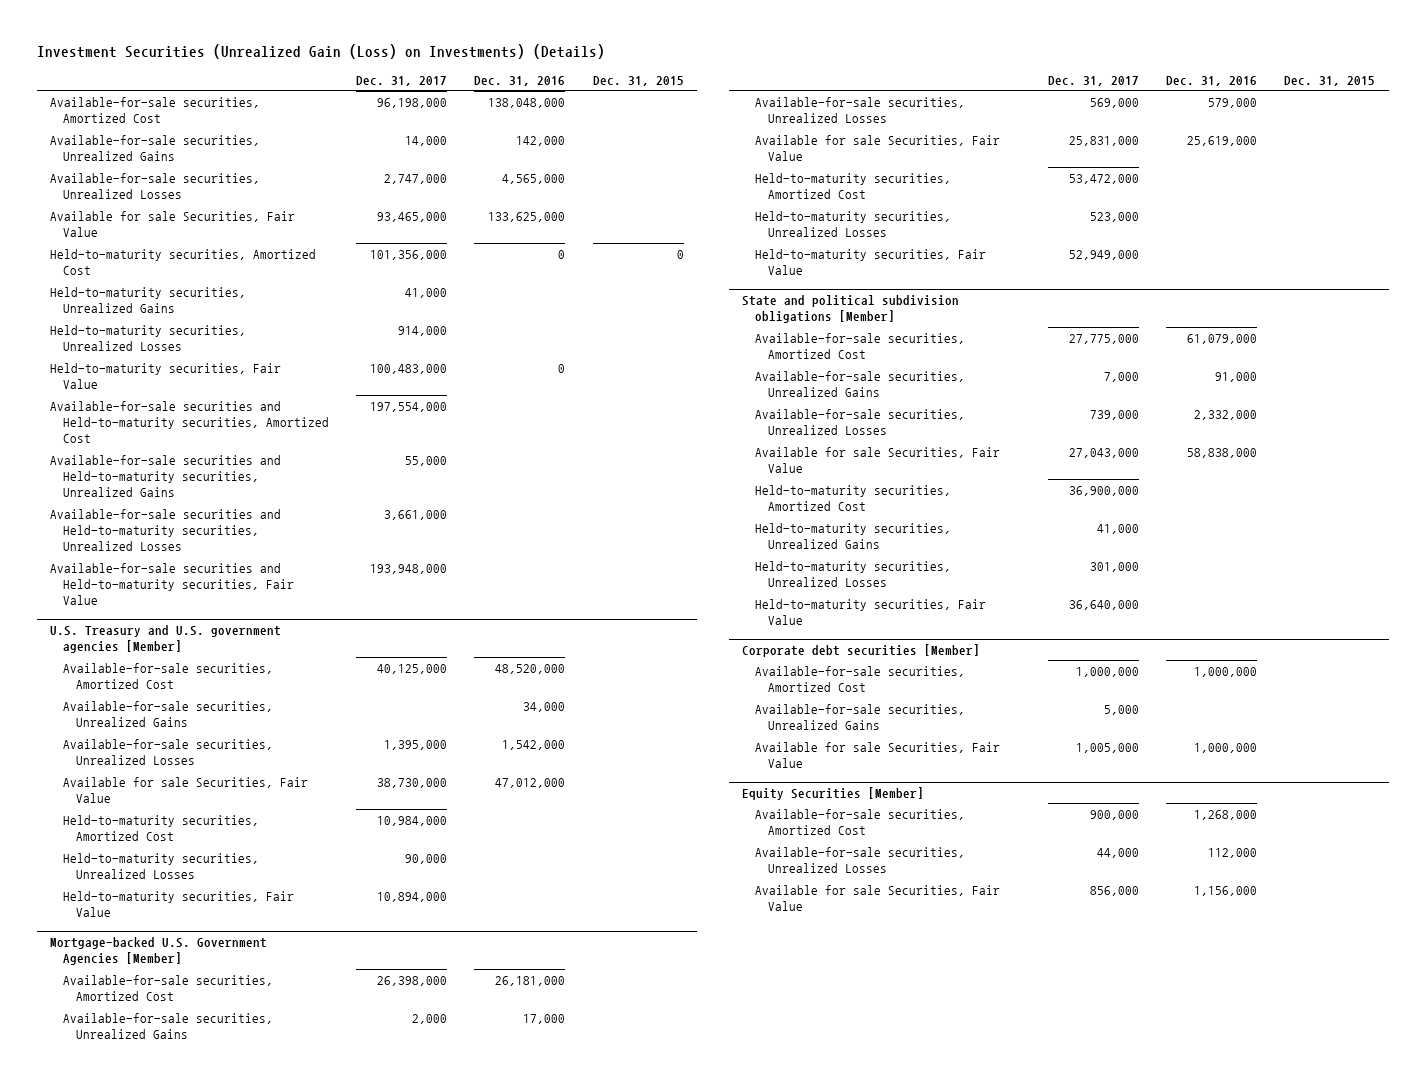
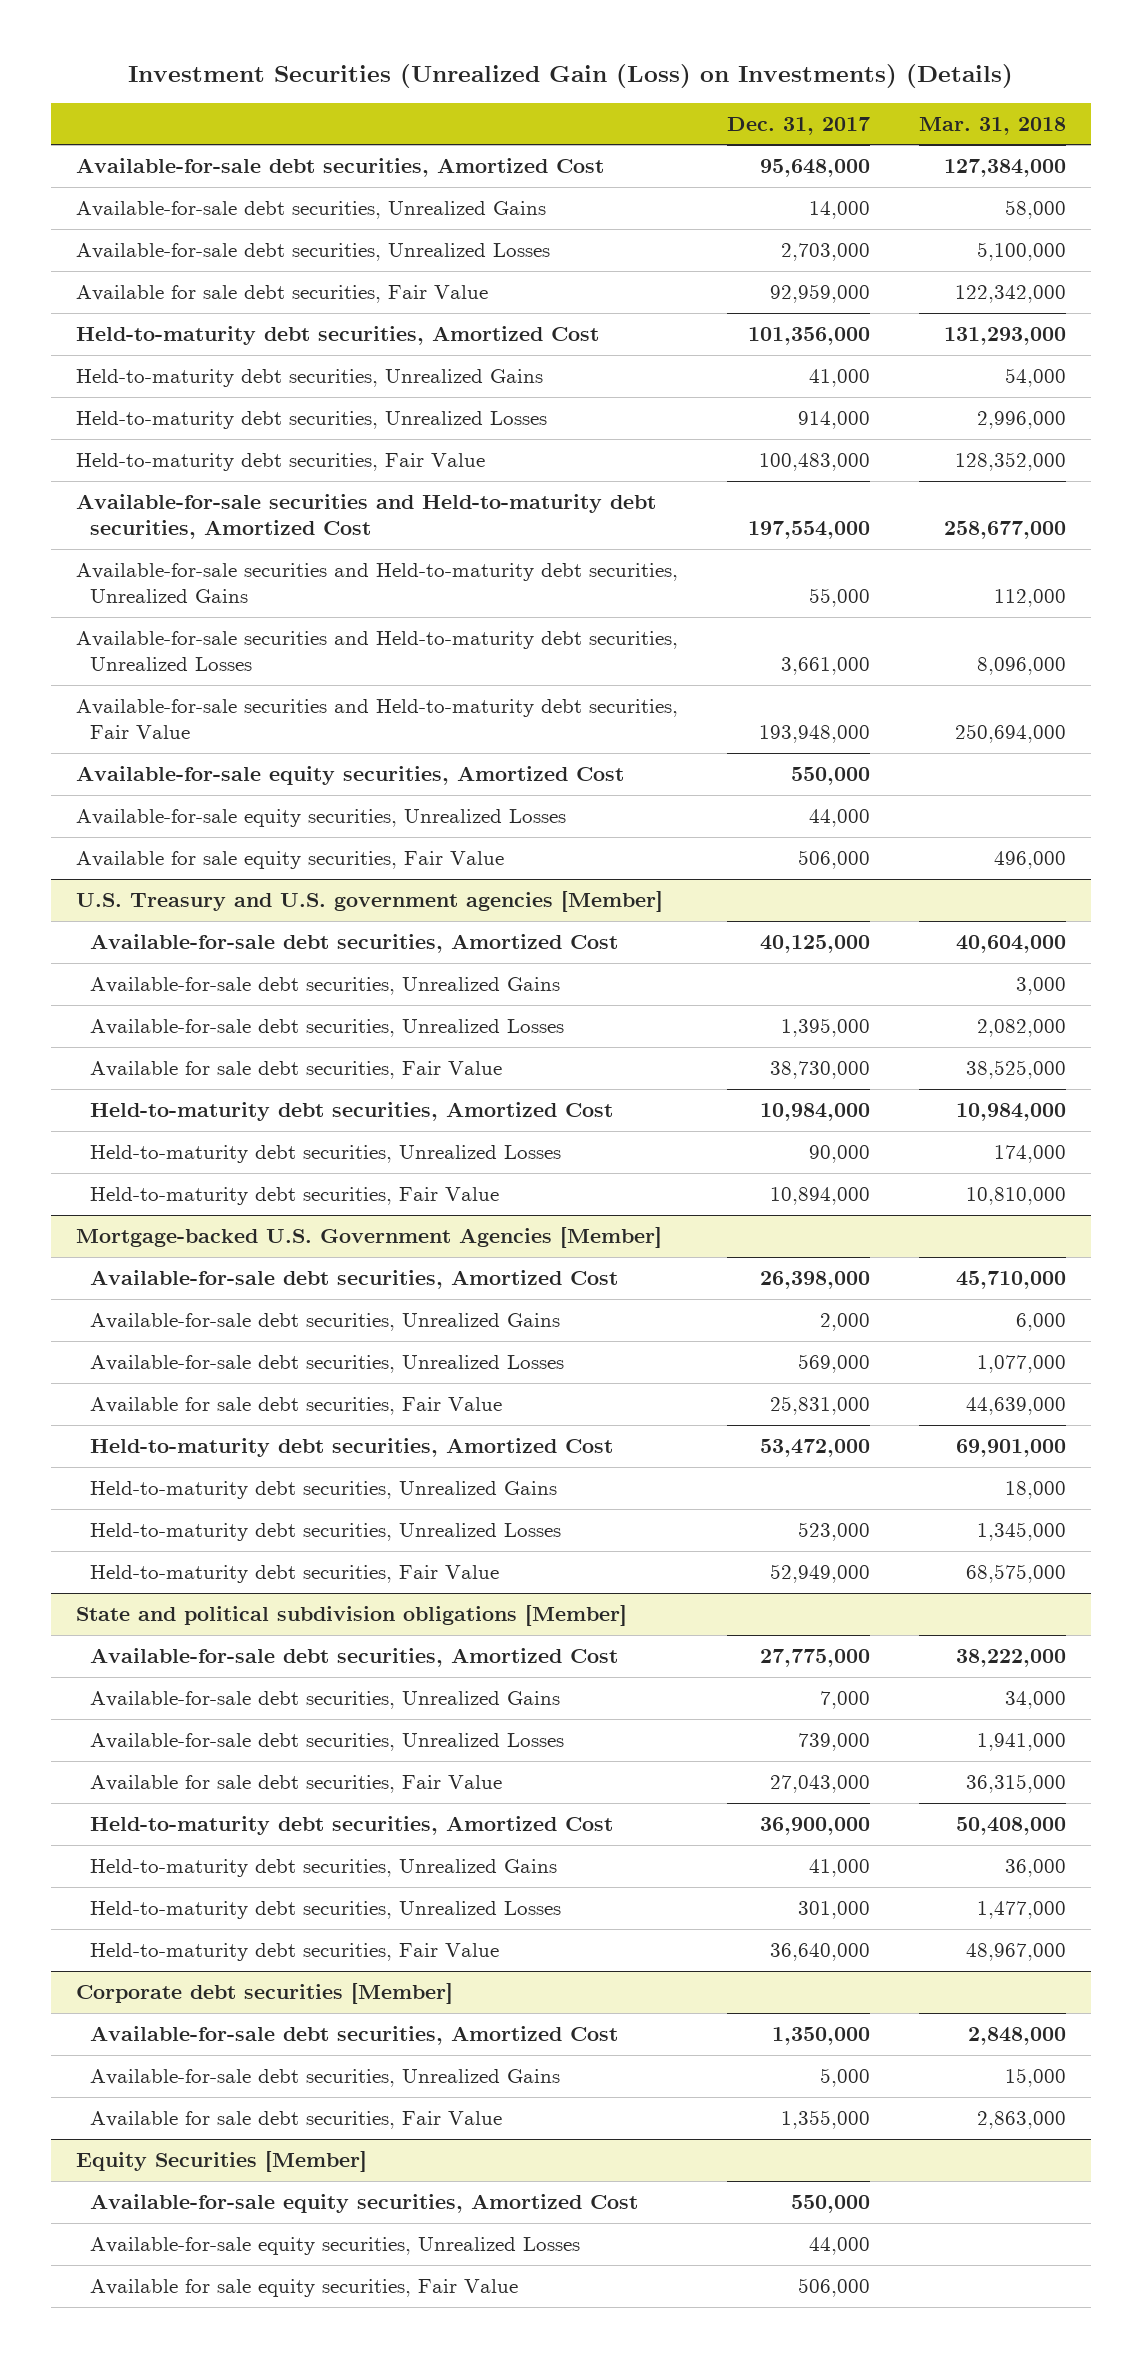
- | Dec. 31, 2017 | Dec. 31, 2016 | Dec. 31, 2015
+ | Dec. 31, 2017 | Mar. 31, 2018
- Available-for-sale securities, Amortized Cost | 96,198,000 | 138,048,000 |
- Available-for-sale securities, Unrealized Gains | 14,000 | 142,000 |
- Available-for-sale securities, Unrealized Losses | 2,747,000 | 4,565,000 |
- Available for sale Securities, Fair Value | 93,465,000 | 133,625,000 |
- Held-to-maturity securities, Amortized Cost | 101,356,000 | 0 | 0
- Held-to-maturity securities, Unrealized Gains | 41,000 | |
- Held-to-maturity securities, Unrealized Losses | 914,000 | |
- Held-to-maturity securities, Fair Value | 100,483,000 | 0 |
- Available-for-sale securities and Held-to-maturity securities, Amortized Cost | 197,554,000 | |
- Available-for-sale securities and Held-to-maturity securities, Unrealized Gains | 55,000 | |
- Available-for-sale securities and Held-to-maturity securities, Unrealized Losses | 3,661,000 | |
- Available-for-sale securities and Held-to-maturity securities, Fair Value | 193,948,000 | |
+ Available-for-sale debt securities, Amortized Cost | 95,648,000 | 127,384,000
+ Available-for-sale debt securities, Unrealized Gains | 14,000 | 58,000
+ Available-for-sale debt securities, Unrealized Losses | 2,703,000 | 5,100,000
+ Available for sale debt securities, Fair Value | 92,959,000 | 122,342,000
+ Held-to-maturity debt securities, Amortized Cost | 101,356,000 | 131,293,000
+ Held-to-maturity debt securities, Unrealized Gains | 41,000 | 54,000
+ Held-to-maturity debt securities, Unrealized Losses | 914,000 | 2,996,000
+ Held-to-maturity debt securities, Fair Value | 100,483,000 | 128,352,000
+ Available-for-sale securities and Held-to-maturity debt securities, Amortized Cost | 197,554,000 | 258,677,000
+ Available-for-sale securities and Held-to-maturity debt securities, Unrealized Gains | 55,000 | 112,000
+ Available-for-sale securities and Held-to-maturity debt securities, Unrealized Losses | 3,661,000 | 8,096,000
+ Available-for-sale securities and Held-to-maturity debt securities, Fair Value | 193,948,000 | 250,694,000
+ Available-for-sale equity securities, Amortized Cost | 550,000 |
+ Available-for-sale equity securities, Unrealized Losses | 44,000 |
+ Available for sale equity securities, Fair Value | 506,000 | 496,000
@ U.S. Treasury and U.S. government agencies [Member]
- Available-for-sale securities, Amortized Cost | 40,125,000 | 48,520,000 |
- Available-for-sale securities, Unrealized Gains | | 34,000 |
- Available-for-sale securities, Unrealized Losses | 1,395,000 | 1,542,000 |
- Available for sale Securities, Fair Value | 38,730,000 | 47,012,000 |
- Held-to-maturity securities, Amortized Cost | 10,984,000 | |
- Held-to-maturity securities, Unrealized Losses | 90,000 | |
- Held-to-maturity securities, Fair Value | 10,894,000 | |
+ Available-for-sale debt securities, Amortized Cost | 40,125,000 | 40,604,000
+ Available-for-sale debt securities, Unrealized Gains | | 3,000
+ Available-for-sale debt securities, Unrealized Losses | 1,395,000 | 2,082,000
+ Available for sale debt securities, Fair Value | 38,730,000 | 38,525,000
+ Held-to-maturity debt securities, Amortized Cost | 10,984,000 | 10,984,000
+ Held-to-maturity debt securities, Unrealized Losses | 90,000 | 174,000
+ Held-to-maturity debt securities, Fair Value | 10,894,000 | 10,810,000
@ Mortgage-backed U.S. Government Agencies [Member]
- Available-for-sale securities, Amortized Cost | 26,398,000 | 26,181,000 |
- Available-for-sale securities, Unrealized Gains | 2,000 | 17,000 |
- Available-for-sale securities, Unrealized Losses | 569,000 | 579,000 |
- Available for sale Securities, Fair Value | 25,831,000 | 25,619,000 |
- Held-to-maturity securities, Amortized Cost | 53,472,000 | |
- Held-to-maturity securities, Unrealized Losses | 523,000 | |
- Held-to-maturity securities, Fair Value | 52,949,000 | |
+ Available-for-sale debt securities, Amortized Cost | 26,398,000 | 45,710,000
+ Available-for-sale debt securities, Unrealized Gains | 2,000 | 6,000
+ Available-for-sale debt securities, Unrealized Losses | 569,000 | 1,077,000
+ Available for sale debt securities, Fair Value | 25,831,000 | 44,639,000
+ Held-to-maturity debt securities, Amortized Cost | 53,472,000 | 69,901,000
+ Held-to-maturity debt securities, Unrealized Gains | | 18,000
+ Held-to-maturity debt securities, Unrealized Losses | 523,000 | 1,345,000
+ Held-to-maturity debt securities, Fair Value | 52,949,000 | 68,575,000
@ State and political subdivision obligations [Member]
- Available-for-sale securities, Amortized Cost | 27,775,000 | 61,079,000 |
- Available-for-sale securities, Unrealized Gains | 7,000 | 91,000 |
- Available-for-sale securities, Unrealized Losses | 739,000 | 2,332,000 |
- Available for sale Securities, Fair Value | 27,043,000 | 58,838,000 |
- Held-to-maturity securities, Amortized Cost | 36,900,000 | |
- Held-to-maturity securities, Unrealized Gains | 41,000 | |
- Held-to-maturity securities, Unrealized Losses | 301,000 | |
- Held-to-maturity securities, Fair Value | 36,640,000 | |
+ Available-for-sale debt securities, Amortized Cost | 27,775,000 | 38,222,000
+ Available-for-sale debt securities, Unrealized Gains | 7,000 | 34,000
+ Available-for-sale debt securities, Unrealized Losses | 739,000 | 1,941,000
+ Available for sale debt securities, Fair Value | 27,043,000 | 36,315,000
+ Held-to-maturity debt securities, Amortized Cost | 36,900,000 | 50,408,000
+ Held-to-maturity debt securities, Unrealized Gains | 41,000 | 36,000
+ Held-to-maturity debt securities, Unrealized Losses | 301,000 | 1,477,000
+ Held-to-maturity debt securities, Fair Value | 36,640,000 | 48,967,000
@ Corporate debt securities [Member]
- Available-for-sale securities, Amortized Cost | 1,000,000 | 1,000,000 |
- Available-for-sale securities, Unrealized Gains | 5,000 | |
- Available for sale Securities, Fair Value | 1,005,000 | 1,000,000 |
+ Available-for-sale debt securities, Amortized Cost | 1,350,000 | 2,848,000
+ Available-for-sale debt securities, Unrealized Gains | 5,000 | 15,000
+ Available for sale debt securities, Fair Value | 1,355,000 | 2,863,000
@ Equity Securities [Member]
- Available-for-sale securities, Amortized Cost | 900,000 | 1,268,000 |
- Available-for-sale securities, Unrealized Losses | 44,000 | 112,000 |
- Available for sale Securities, Fair Value | 856,000 | 1,156,000 |
+ Available-for-sale equity securities, Amortized Cost | 550,000 |
+ Available-for-sale equity securities, Unrealized Losses | 44,000 |
+ Available for sale equity securities, Fair Value | 506,000 |

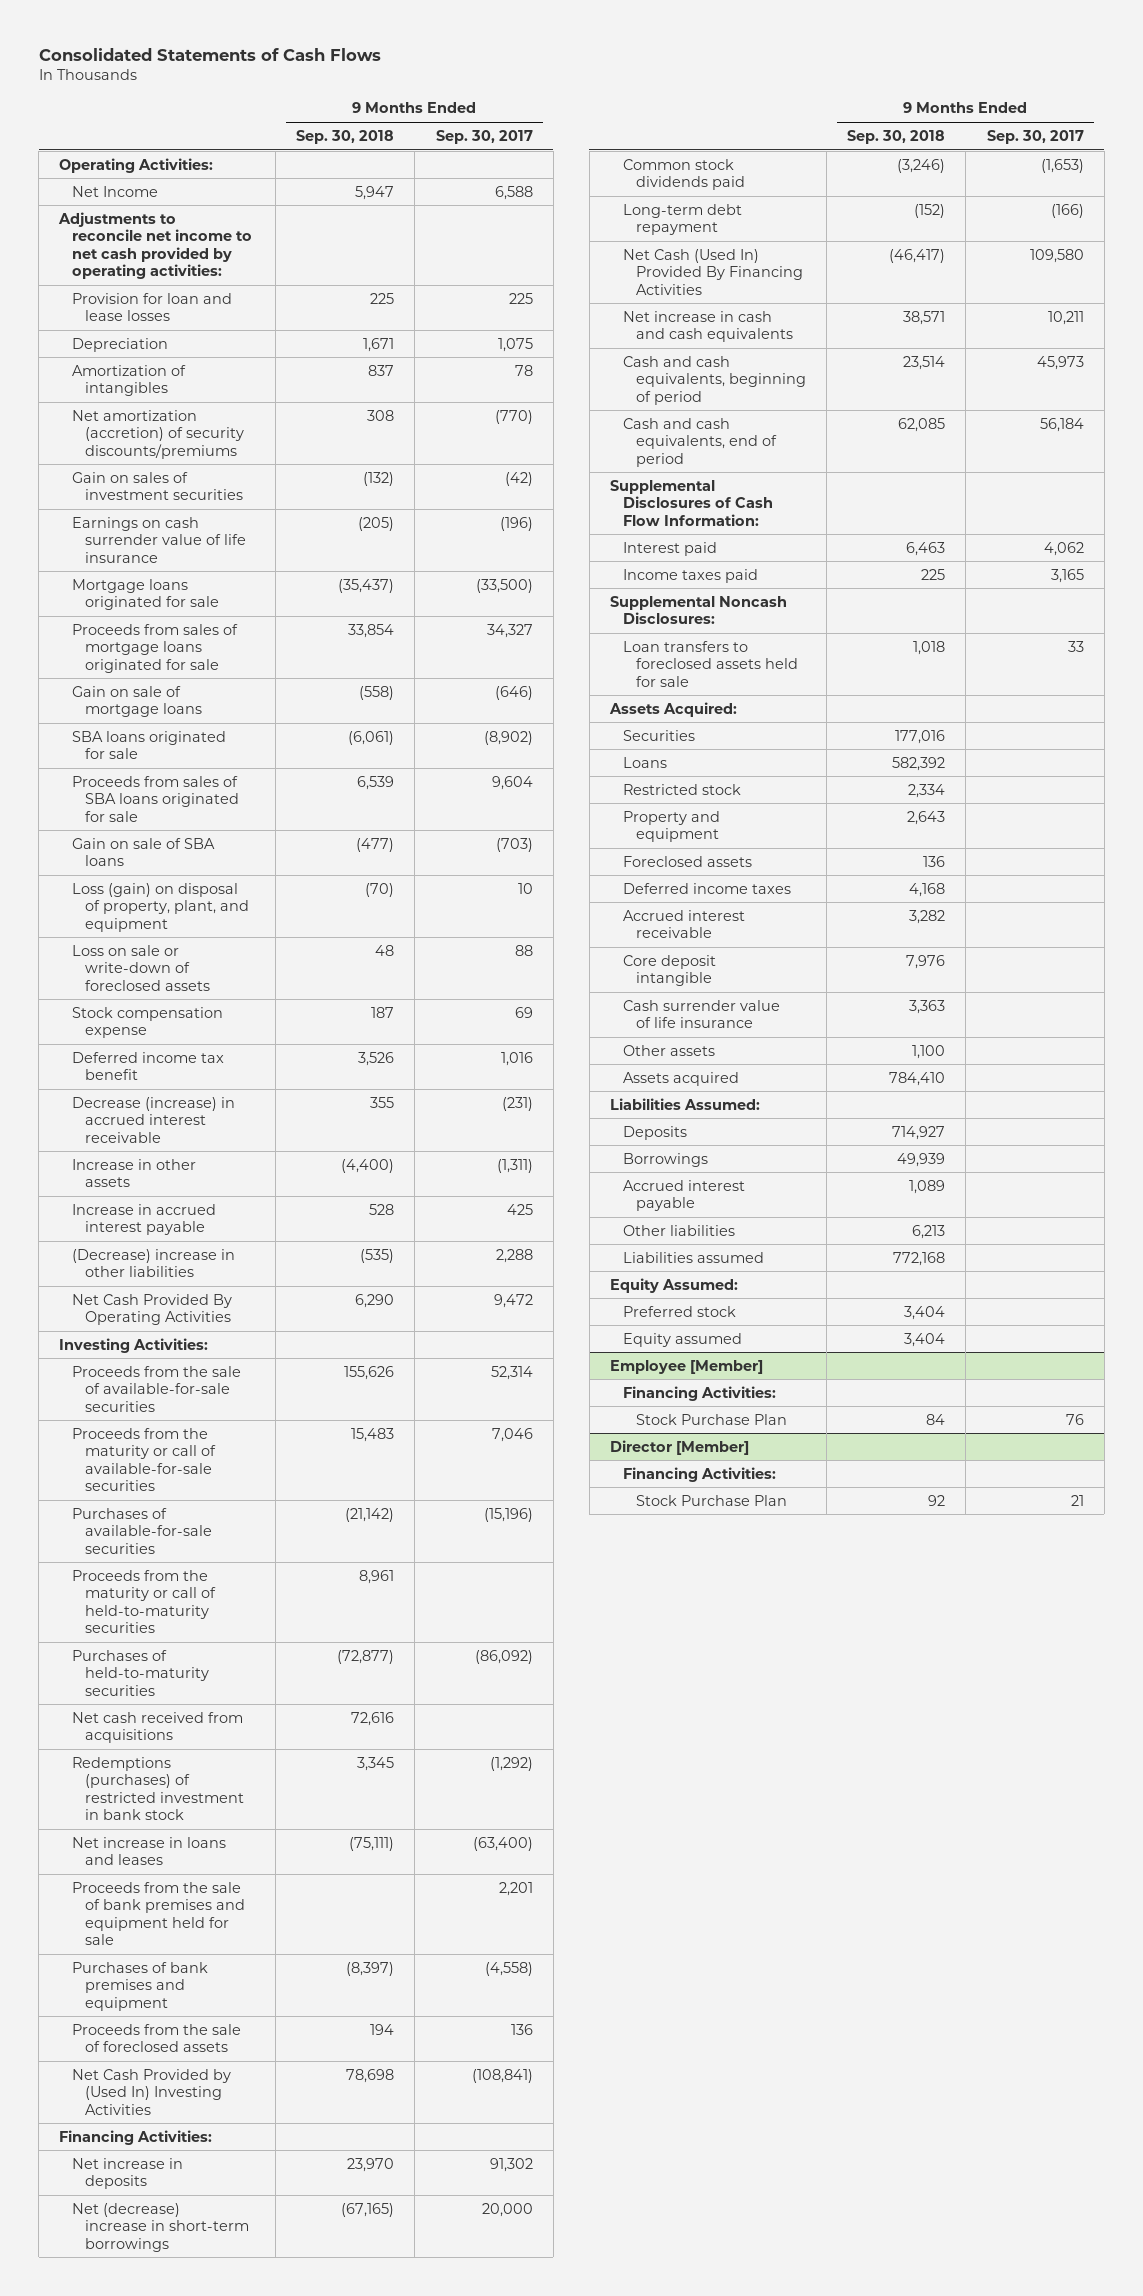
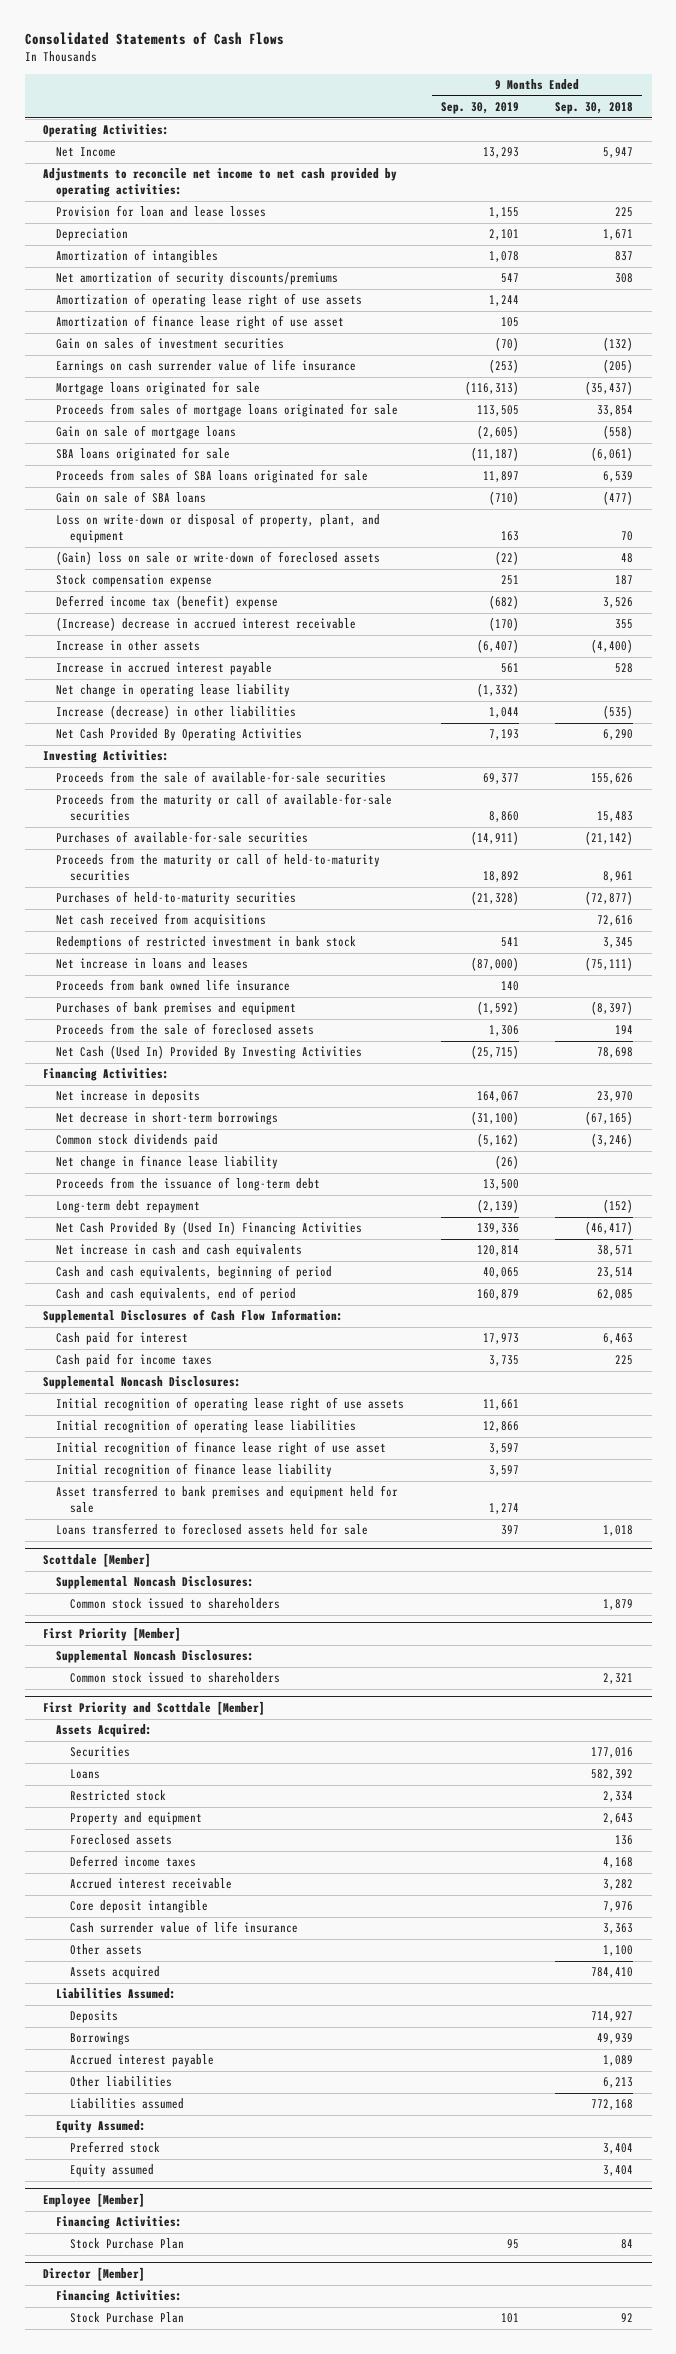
- | 9 Months Ended Sep. 30, 2018 | 9 Months Ended Sep. 30, 2017
+ | 9 Months Ended Sep. 30, 2019 | 9 Months Ended Sep. 30, 2018
- Net amortization (accretion) of security discounts/premiums | 308 | (770)
+ Net amortization of security discounts/premiums | 547 | 308
+ Amortization of operating lease right of use assets | 1,244 |
+ Amortization of finance lease right of use asset | 105 |
- Loss (gain) on disposal of property, plant, and equipment | (70) | 10
- Loss on sale or write-down of foreclosed assets | 48 | 88
+ Loss on write-down or disposal of property, plant, and equipment | 163 | 70
+ (Gain) loss on sale or write-down of foreclosed assets | (22) | 48
- Deferred income tax benefit | 3,526 | 1,016
- Decrease (increase) in accrued interest receivable | 355 | (231)
+ Deferred income tax (benefit) expense | (682) | 3,526
+ (Increase) decrease in accrued interest receivable | (170) | 355
- (Decrease) increase in other liabilities | (535) | 2,288
+ Net change in operating lease liability | (1,332) |
+ Increase (decrease) in other liabilities | 1,044 | (535)
- Redemptions (purchases) of restricted investment in bank stock | 3,345 | (1,292)
+ Redemptions of restricted investment in bank stock | 541 | 3,345
- Proceeds from the sale of bank premises and equipment held for sale | | 2,201
+ Proceeds from bank owned life insurance | 140 |
- Net Cash Provided by (Used In) Investing Activities | 78,698 | (108,841)
+ Net Cash (Used In) Provided By Investing Activities | (25,715) | 78,698
- Net (decrease) increase in short-term borrowings | (67,165) | 20,000
+ Net decrease in short-term borrowings | (31,100) | (67,165)
+ Net change in finance lease liability | (26) |
+ Proceeds from the issuance of long-term debt | 13,500 |
- Net Cash (Used In) Provided By Financing Activities | (46,417) | 109,580
+ Net Cash Provided By (Used In) Financing Activities | 139,336 | (46,417)
- Interest paid | 6,463 | 4,062
- Income taxes paid | 225 | 3,165
+ Cash paid for interest | 17,973 | 6,463
+ Cash paid for income taxes | 3,735 | 225
- Loan transfers to foreclosed assets held for sale | 1,018 | 33
+ Initial recognition of operating lease right of use assets | 11,661 |
+ Initial recognition of operating lease liabilities | 12,866 |
+ Initial recognition of finance lease right of use asset | 3,597 |
+ Initial recognition of finance lease liability | 3,597 |
+ Asset transferred to bank premises and equipment held for sale | 1,274 |
+ Loans transferred to foreclosed assets held for sale | 397 | 1,018
+ Scottdale [Member]
+ Supplemental Noncash Disclosures:
+ Common stock issued to shareholders | | 1,879
+ First Priority [Member]
+ Supplemental Noncash Disclosures:
+ Common stock issued to shareholders | | 2,321
+ First Priority and Scottdale [Member]

